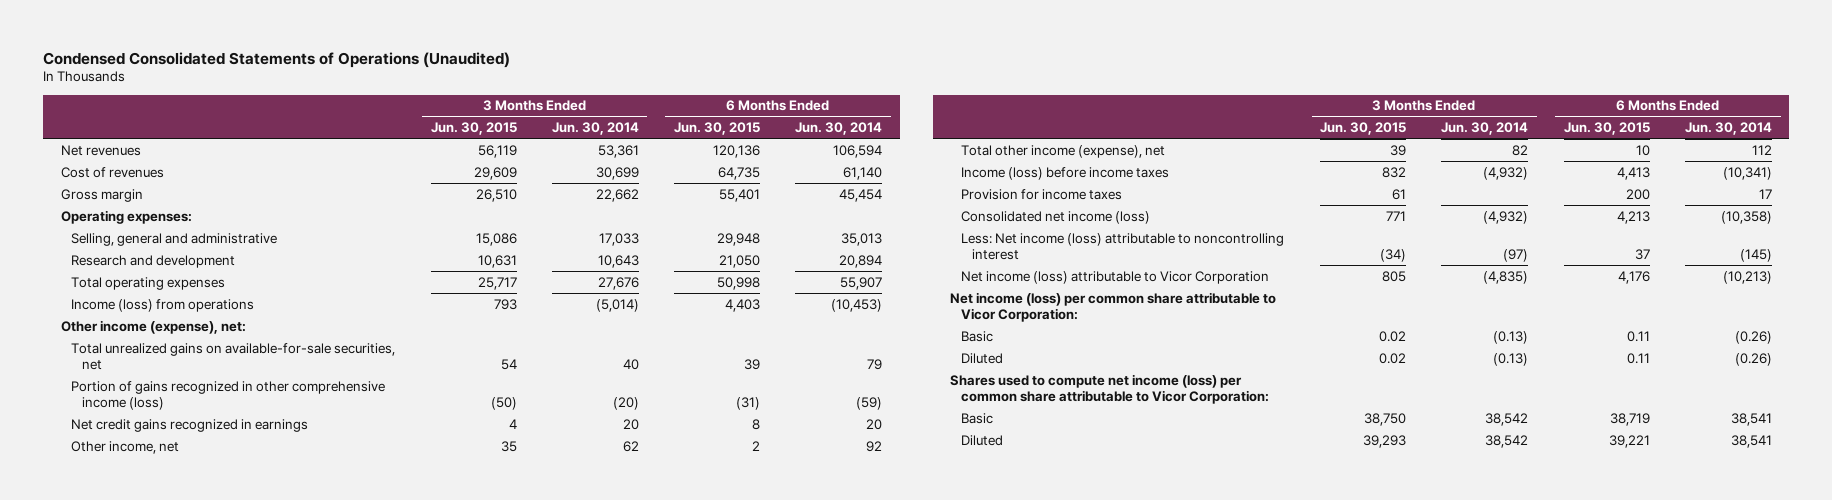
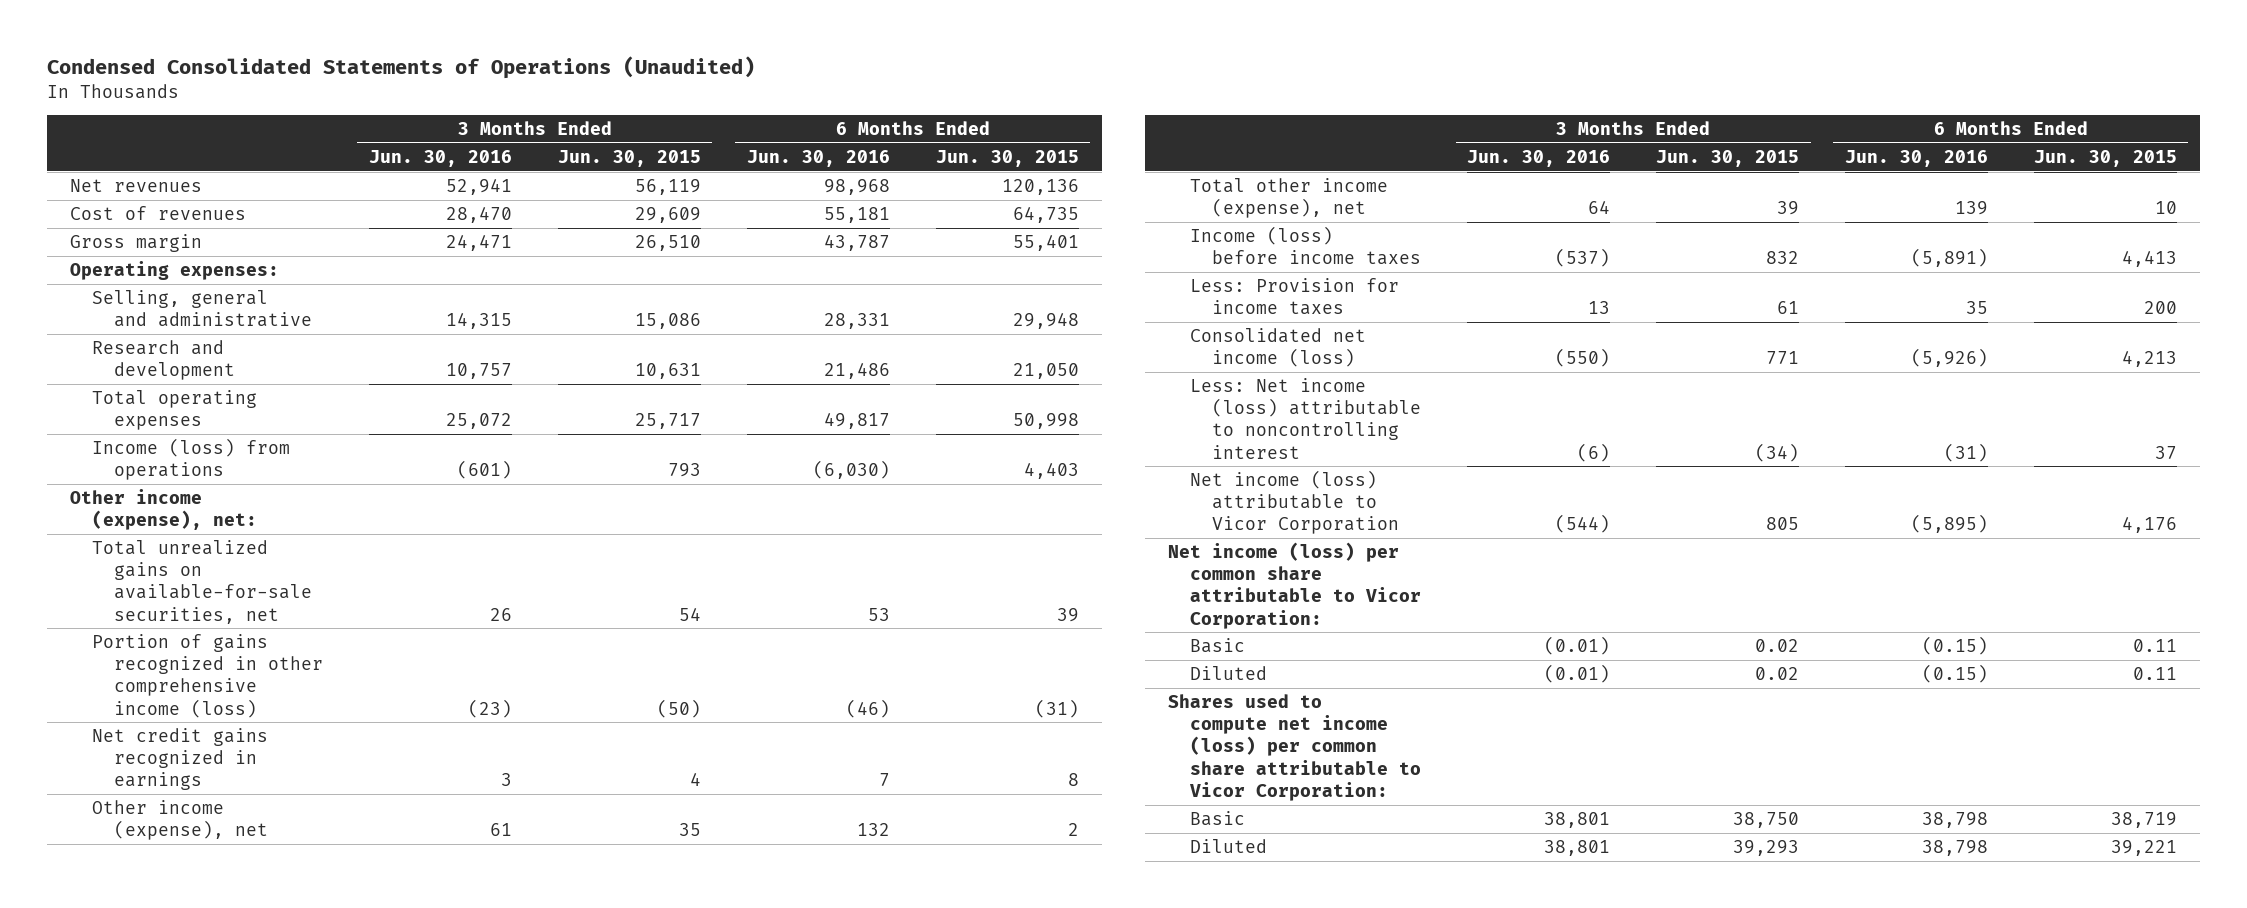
- | 3 Months Ended Jun. 30, 2015 | 3 Months Ended Jun. 30, 2014 | 6 Months Ended Jun. 30, 2015 | 6 Months Ended Jun. 30, 2014
+ | 3 Months Ended Jun. 30, 2016 | 3 Months Ended Jun. 30, 2015 | 6 Months Ended Jun. 30, 2016 | 6 Months Ended Jun. 30, 2015
- Other income, net | 35 | 62 | 2 | 92
+ Other income (expense), net | 61 | 35 | 132 | 2
- Provision for income taxes | 61 | | 200 | 17
+ Less: Provision for income taxes | 13 | 61 | 35 | 200

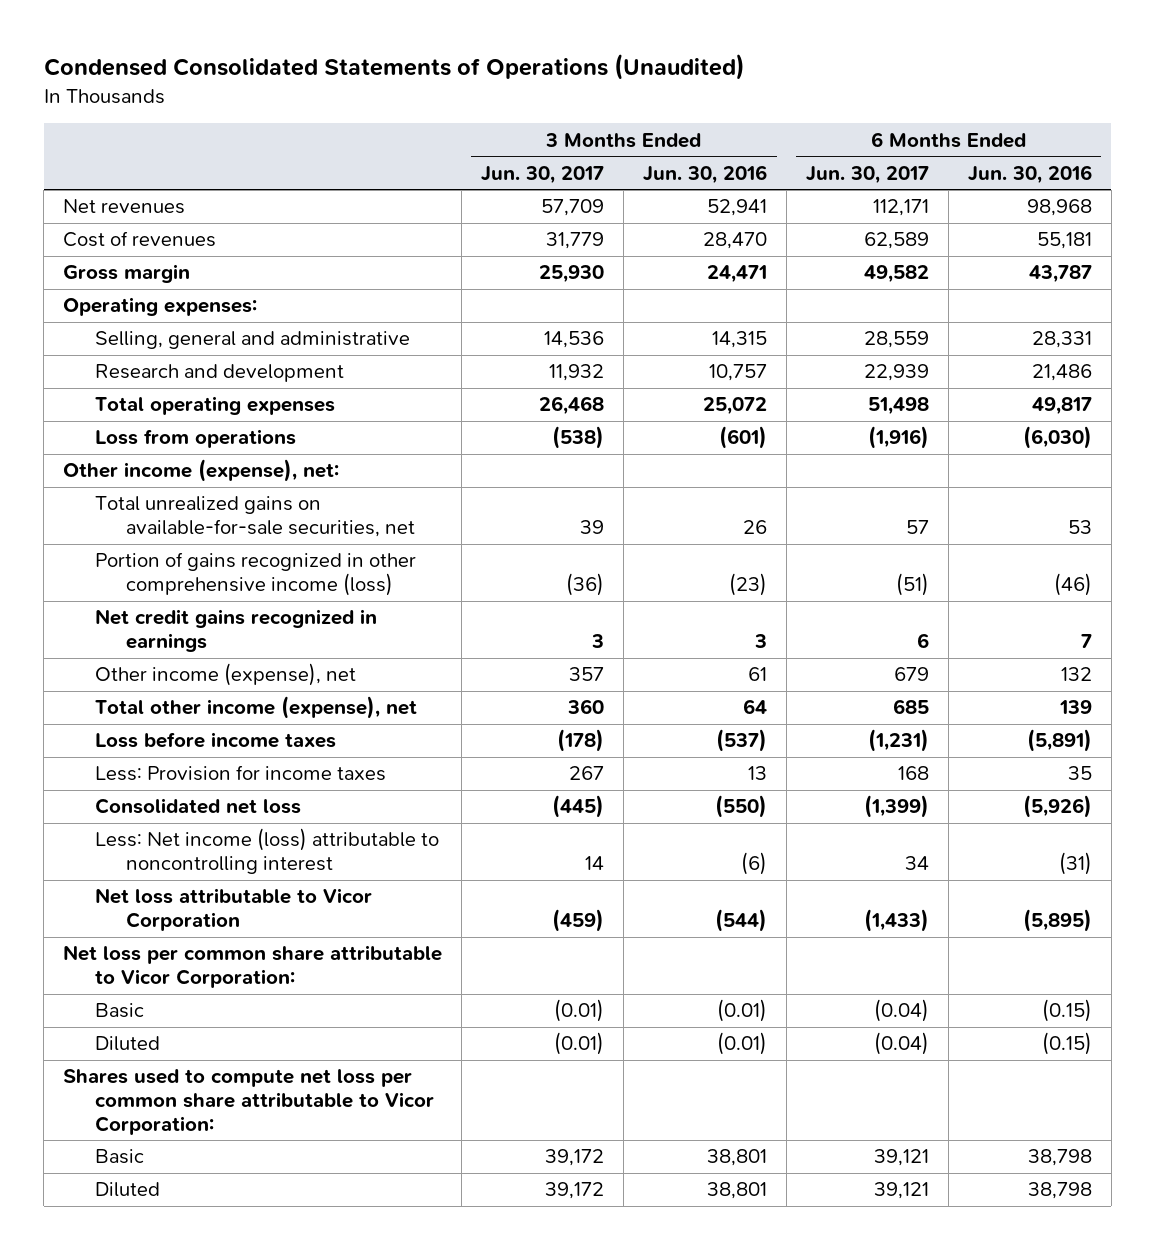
- | 3 Months Ended Jun. 30, 2016 | 3 Months Ended Jun. 30, 2015 | 6 Months Ended Jun. 30, 2016 | 6 Months Ended Jun. 30, 2015
+ | 3 Months Ended Jun. 30, 2017 | 3 Months Ended Jun. 30, 2016 | 6 Months Ended Jun. 30, 2017 | 6 Months Ended Jun. 30, 2016
- Income (loss) from operations | (601) | 793 | (6,030) | 4,403
+ Loss from operations | (538) | (601) | (1,916) | (6,030)
- Income (loss) before income taxes | (537) | 832 | (5,891) | 4,413
+ Loss before income taxes | (178) | (537) | (1,231) | (5,891)
- Consolidated net income (loss) | (550) | 771 | (5,926) | 4,213
+ Consolidated net loss | (445) | (550) | (1,399) | (5,926)
- Net income (loss) attributable to Vicor Corporation | (544) | 805 | (5,895) | 4,176
- Net income (loss) per common share attributable to Vicor Corporation:
+ Net loss attributable to Vicor Corporation | (459) | (544) | (1,433) | (5,895)
+ Net loss per common share attributable to Vicor Corporation:
- Shares used to compute net income (loss) per common share attributable to Vicor Corporation:
+ Shares used to compute net loss per common share attributable to Vicor Corporation:

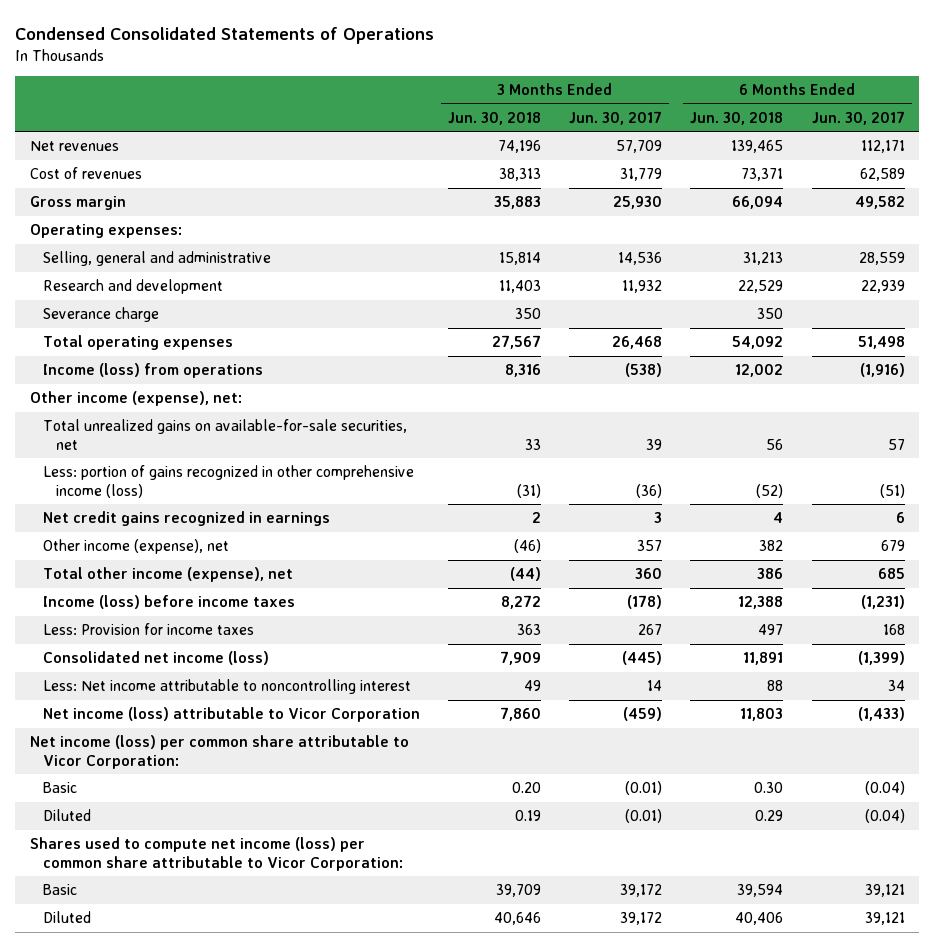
- Condensed Consolidated Statements of Operations (Unaudited)
+ Condensed Consolidated Statements of Operations
- | 3 Months Ended Jun. 30, 2017 | 3 Months Ended Jun. 30, 2016 | 6 Months Ended Jun. 30, 2017 | 6 Months Ended Jun. 30, 2016
+ | 3 Months Ended Jun. 30, 2018 | 3 Months Ended Jun. 30, 2017 | 6 Months Ended Jun. 30, 2018 | 6 Months Ended Jun. 30, 2017
+ Severance charge | 350 | | 350 |
- Loss from operations | (538) | (601) | (1,916) | (6,030)
+ Income (loss) from operations | 8,316 | (538) | 12,002 | (1,916)
- Portion of gains recognized in other comprehensive income (loss) | (36) | (23) | (51) | (46)
+ Less: portion of gains recognized in other comprehensive income (loss) | (31) | (36) | (52) | (51)
- Loss before income taxes | (178) | (537) | (1,231) | (5,891)
+ Income (loss) before income taxes | 8,272 | (178) | 12,388 | (1,231)
- Consolidated net loss | (445) | (550) | (1,399) | (5,926)
- Less: Net income (loss) attributable to noncontrolling interest | 14 | (6) | 34 | (31)
- Net loss attributable to Vicor Corporation | (459) | (544) | (1,433) | (5,895)
- Net loss per common share attributable to Vicor Corporation:
+ Consolidated net income (loss) | 7,909 | (445) | 11,891 | (1,399)
+ Less: Net income attributable to noncontrolling interest | 49 | 14 | 88 | 34
+ Net income (loss) attributable to Vicor Corporation | 7,860 | (459) | 11,803 | (1,433)
+ Net income (loss) per common share attributable to Vicor Corporation:
- Shares used to compute net loss per common share attributable to Vicor Corporation:
+ Shares used to compute net income (loss) per common share attributable to Vicor Corporation:

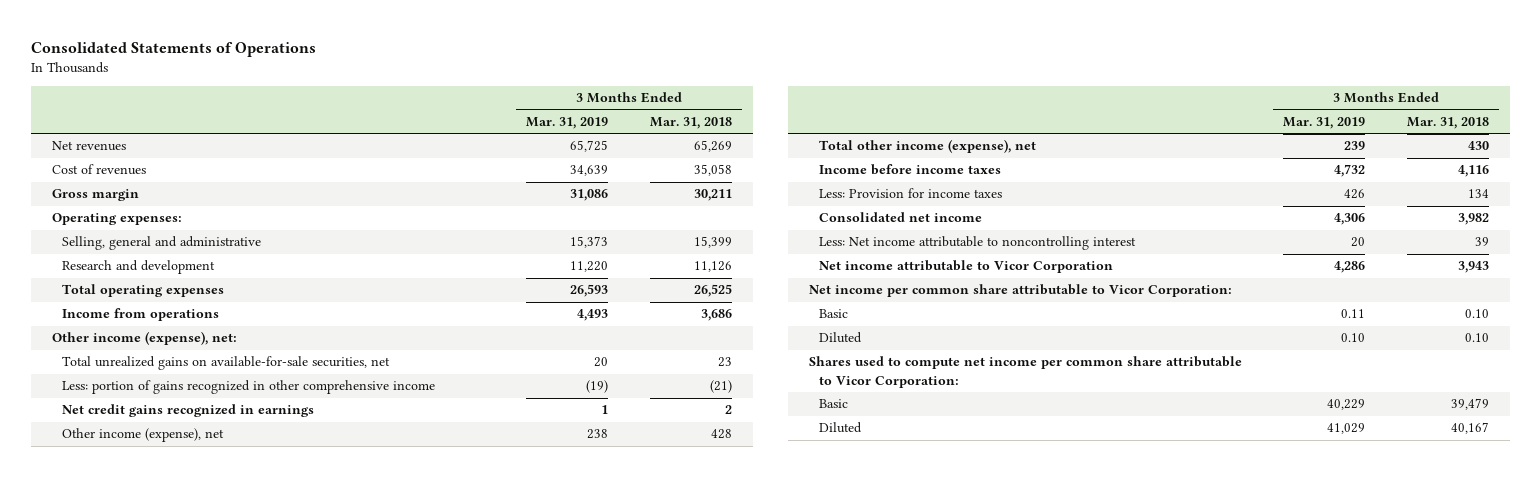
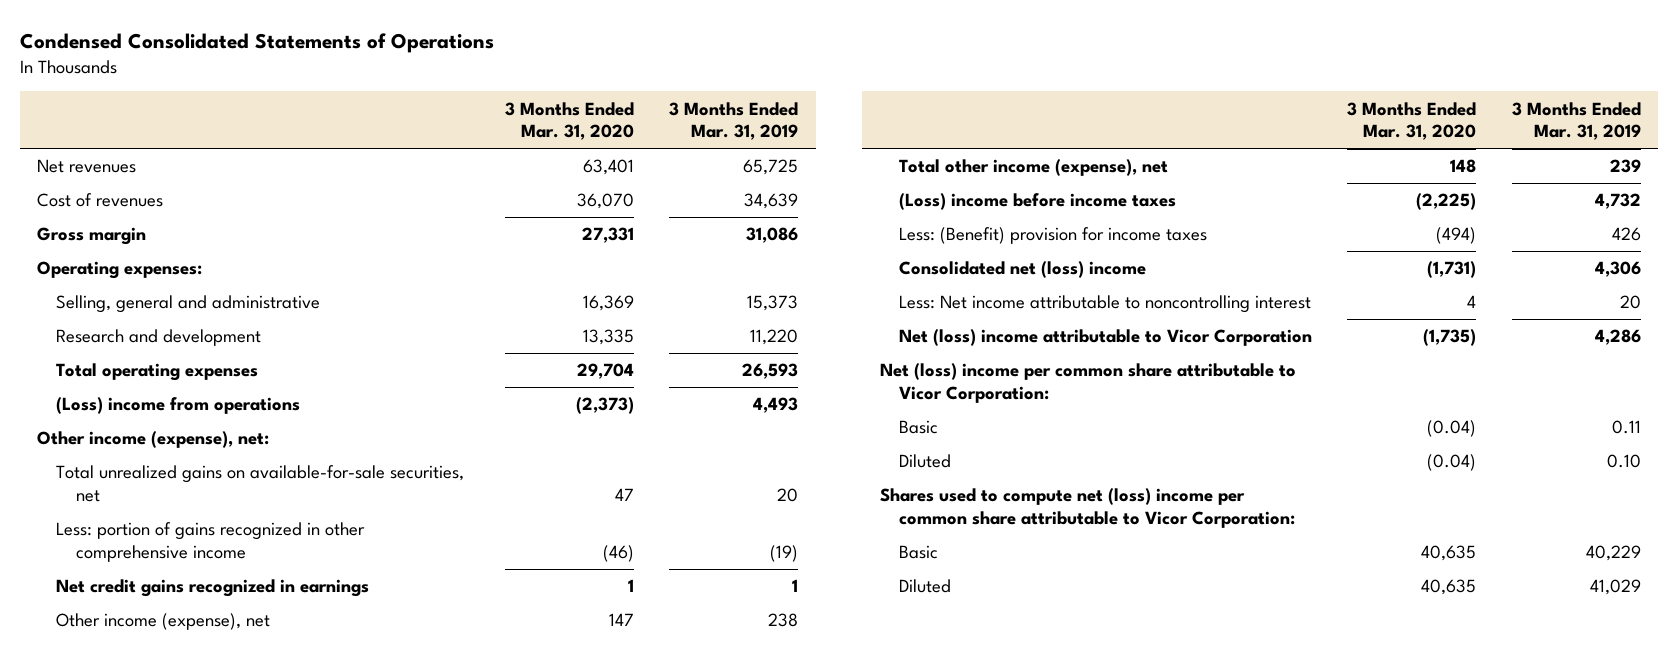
- Consolidated Statements of Operations
+ Condensed Consolidated Statements of Operations
- | 3 Months Ended Mar. 31, 2019 | 3 Months Ended Mar. 31, 2018
+ | 3 Months Ended Mar. 31, 2020 | 3 Months Ended Mar. 31, 2019
- Income from operations | 4,493 | 3,686
+ (Loss) income from operations | (2,373) | 4,493
- Income before income taxes | 4,732 | 4,116
- Less: Provision for income taxes | 426 | 134
- Consolidated net income | 4,306 | 3,982
+ (Loss) income before income taxes | (2,225) | 4,732
+ Less: (Benefit) provision for income taxes | (494) | 426
+ Consolidated net (loss) income | (1,731) | 4,306
- Net income attributable to Vicor Corporation | 4,286 | 3,943
- Net income per common share attributable to Vicor Corporation:
+ Net (loss) income attributable to Vicor Corporation | (1,735) | 4,286
+ Net (loss) income per common share attributable to Vicor Corporation:
- Shares used to compute net income per common share attributable to Vicor Corporation:
+ Shares used to compute net (loss) income per common share attributable to Vicor Corporation:

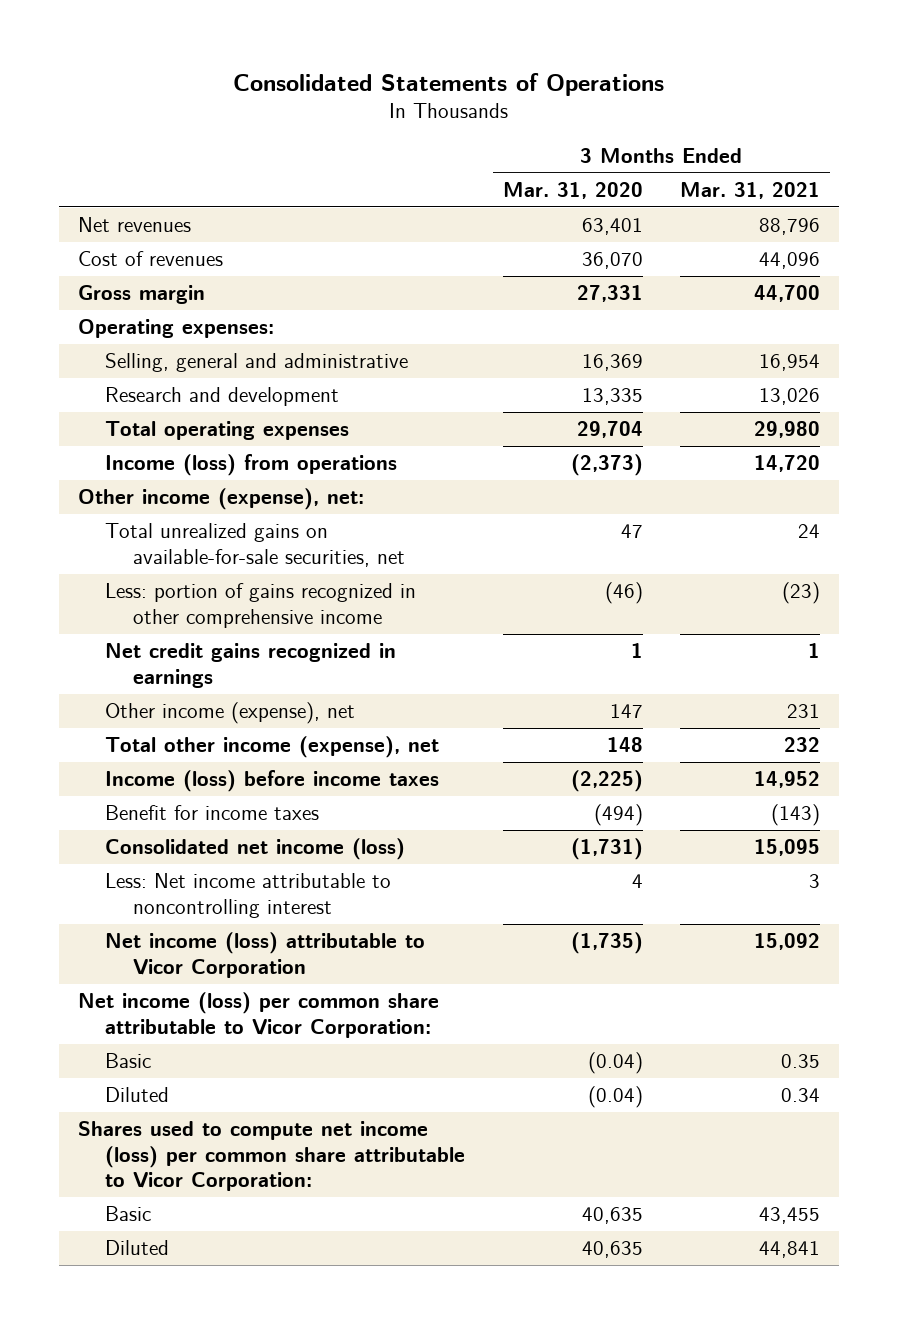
- Condensed Consolidated Statements of Operations
+ Consolidated Statements of Operations
- | 3 Months Ended Mar. 31, 2020 | 3 Months Ended Mar. 31, 2019
+ | 3 Months Ended Mar. 31, 2020 | 3 Months Ended Mar. 31, 2021
- (Loss) income from operations | (2,373) | 4,493
+ Income (loss) from operations | (2,373) | 14,720
- (Loss) income before income taxes | (2,225) | 4,732
- Less: (Benefit) provision for income taxes | (494) | 426
- Consolidated net (loss) income | (1,731) | 4,306
+ Income (loss) before income taxes | (2,225) | 14,952
+ Benefit for income taxes | (494) | (143)
+ Consolidated net income (loss) | (1,731) | 15,095
- Net (loss) income attributable to Vicor Corporation | (1,735) | 4,286
- Net (loss) income per common share attributable to Vicor Corporation:
+ Net income (loss) attributable to Vicor Corporation | (1,735) | 15,092
+ Net income (loss) per common share attributable to Vicor Corporation:
- Shares used to compute net (loss) income per common share attributable to Vicor Corporation:
+ Shares used to compute net income (loss) per common share attributable to Vicor Corporation:

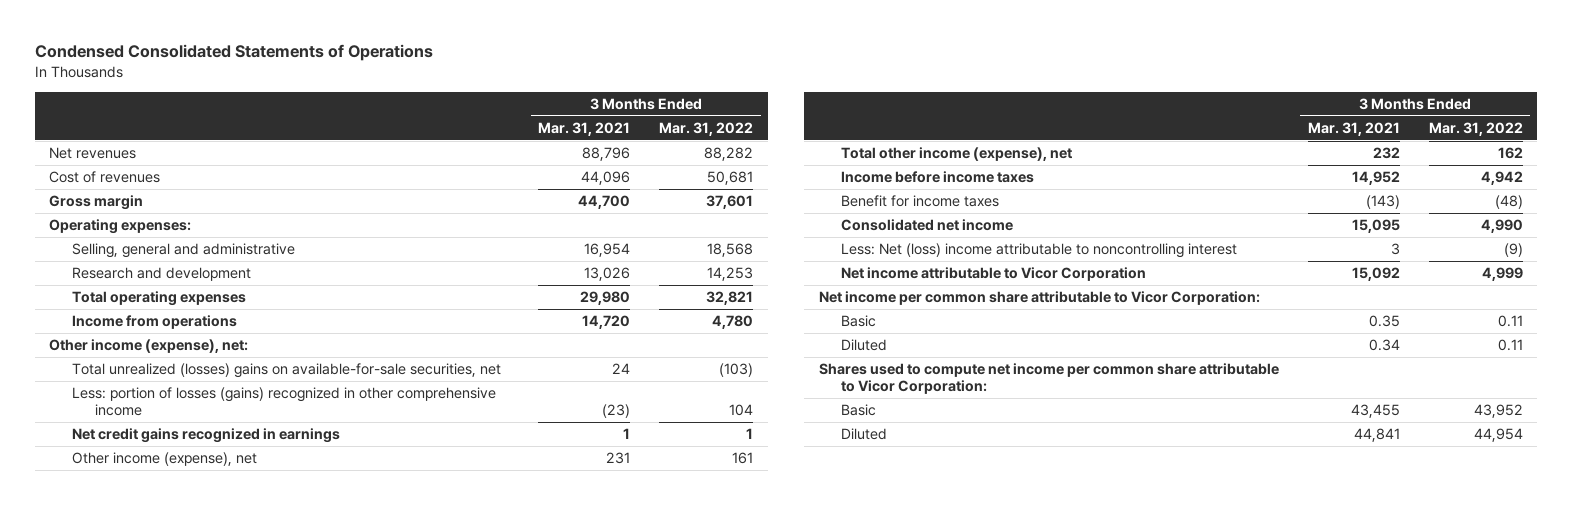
- Consolidated Statements of Operations
+ Condensed Consolidated Statements of Operations
- | 3 Months Ended Mar. 31, 2020 | 3 Months Ended Mar. 31, 2021
+ | 3 Months Ended Mar. 31, 2021 | 3 Months Ended Mar. 31, 2022
- Income (loss) from operations | (2,373) | 14,720
+ Income from operations | 14,720 | 4,780
- Total unrealized gains on available-for-sale securities, net | 47 | 24
- Less: portion of gains recognized in other comprehensive income | (46) | (23)
+ Total unrealized (losses) gains on available-for-sale securities, net | 24 | (103)
+ Less: portion of losses (gains) recognized in other comprehensive income | (23) | 104
- Income (loss) before income taxes | (2,225) | 14,952
+ Income before income taxes | 14,952 | 4,942
- Consolidated net income (loss) | (1,731) | 15,095
- Less: Net income attributable to noncontrolling interest | 4 | 3
- Net income (loss) attributable to Vicor Corporation | (1,735) | 15,092
- Net income (loss) per common share attributable to Vicor Corporation:
+ Consolidated net income | 15,095 | 4,990
+ Less: Net (loss) income attributable to noncontrolling interest | 3 | (9)
+ Net income attributable to Vicor Corporation | 15,092 | 4,999
+ Net income per common share attributable to Vicor Corporation:
- Shares used to compute net income (loss) per common share attributable to Vicor Corporation:
+ Shares used to compute net income per common share attributable to Vicor Corporation:

